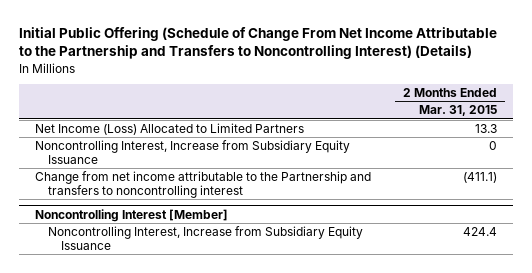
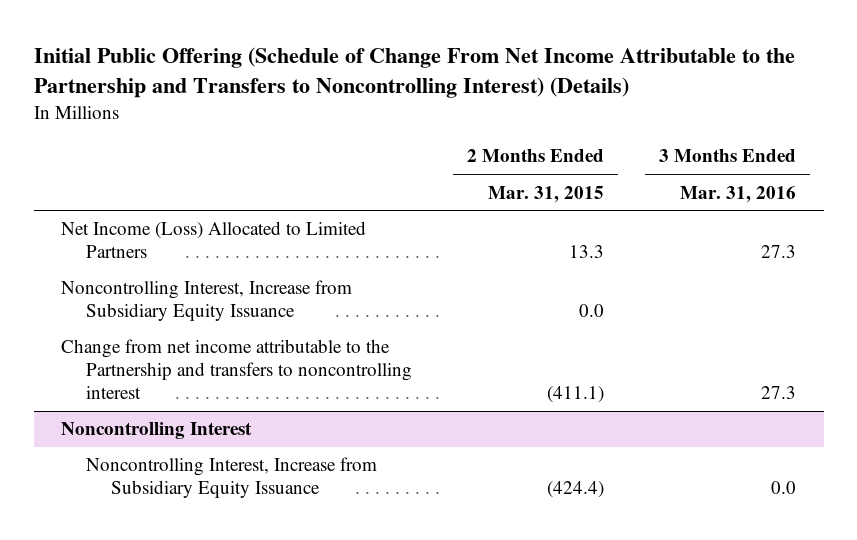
- | 2 Months Ended Mar. 31, 2015
+ | 2 Months Ended Mar. 31, 2015 | 3 Months Ended Mar. 31, 2016
- Noncontrolling Interest, Increase from Subsidiary Equity Issuance | 0
+ Noncontrolling Interest, Increase from Subsidiary Equity Issuance | 0.0 |
- Noncontrolling Interest [Member]
- Noncontrolling Interest, Increase from Subsidiary Equity Issuance | 424.4
+ Noncontrolling Interest
+ Noncontrolling Interest, Increase from Subsidiary Equity Issuance | (424.4) | 0.0

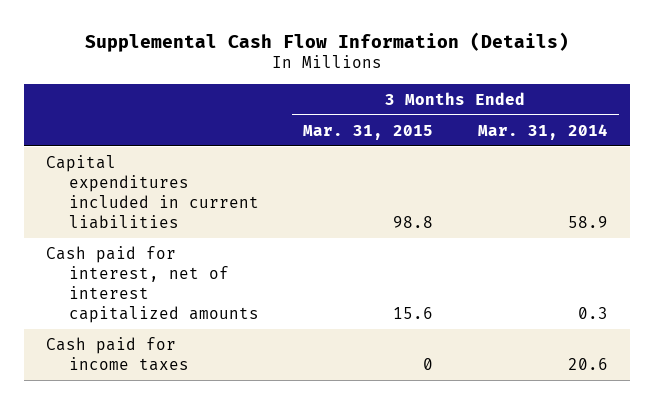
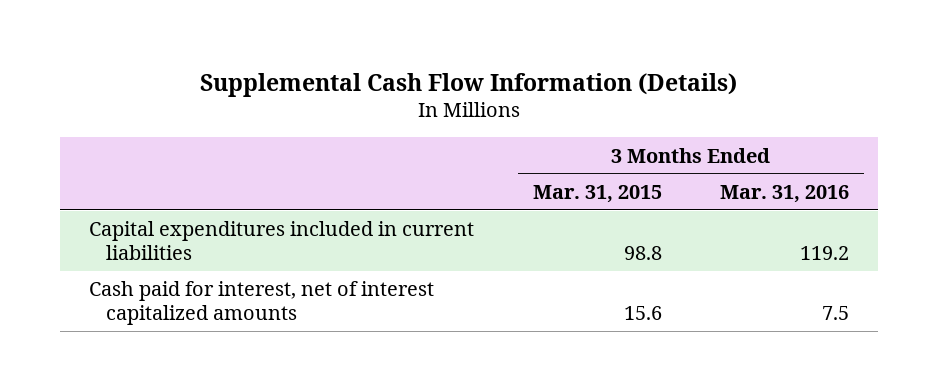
- | 3 Months Ended Mar. 31, 2015 | 3 Months Ended Mar. 31, 2014
+ | 3 Months Ended Mar. 31, 2015 | 3 Months Ended Mar. 31, 2016
- Cash paid for income taxes | 0 | 20.6

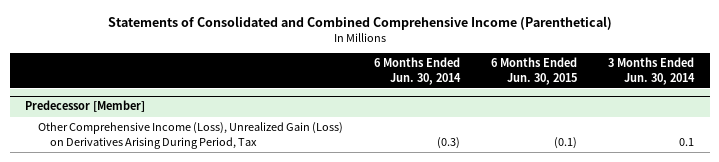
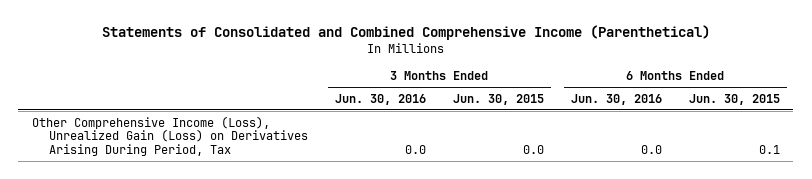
- | 6 Months Ended Jun. 30, 2014 | 6 Months Ended Jun. 30, 2015 | 3 Months Ended Jun. 30, 2014
+ | 3 Months Ended Jun. 30, 2016 | 3 Months Ended Jun. 30, 2015 | 6 Months Ended Jun. 30, 2016 | 6 Months Ended Jun. 30, 2015
- Predecessor [Member]
- Other Comprehensive Income (Loss), Unrealized Gain (Loss) on Derivatives Arising During Period, Tax | (0.3) | (0.1) | 0.1
+ Other Comprehensive Income (Loss), Unrealized Gain (Loss) on Derivatives Arising During Period, Tax | 0.0 | 0.0 | 0.0 | 0.1

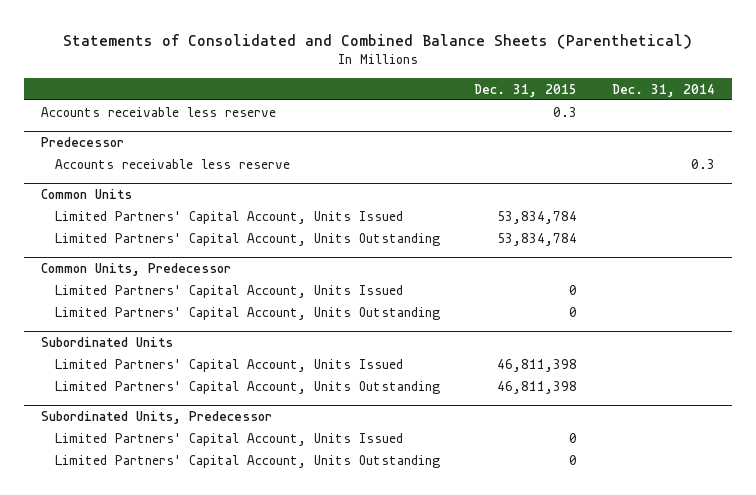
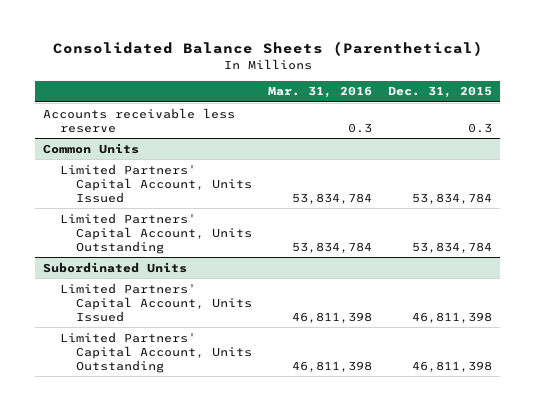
- Statements of Consolidated and Combined Balance Sheets (Parenthetical)
+ Consolidated Balance Sheets (Parenthetical)
- | Dec. 31, 2015 | Dec. 31, 2014
+ | Mar. 31, 2016 | Dec. 31, 2015
- Predecessor
- Accounts receivable less reserve | | 0.3
- Common Units, Predecessor
- Limited Partners' Capital Account, Units Issued | 0 |
- Limited Partners' Capital Account, Units Outstanding | 0 |
- Subordinated Units, Predecessor
- Limited Partners' Capital Account, Units Issued | 0 |
- Limited Partners' Capital Account, Units Outstanding | 0 |

